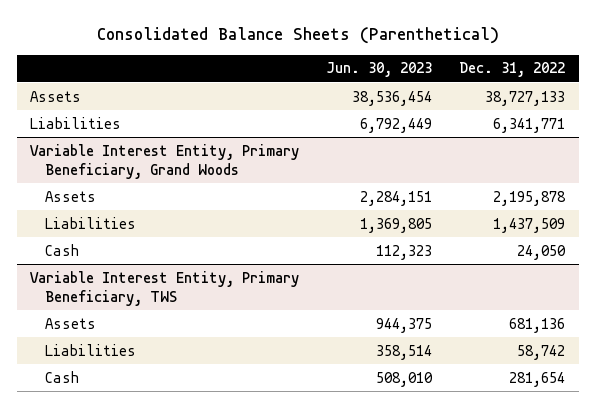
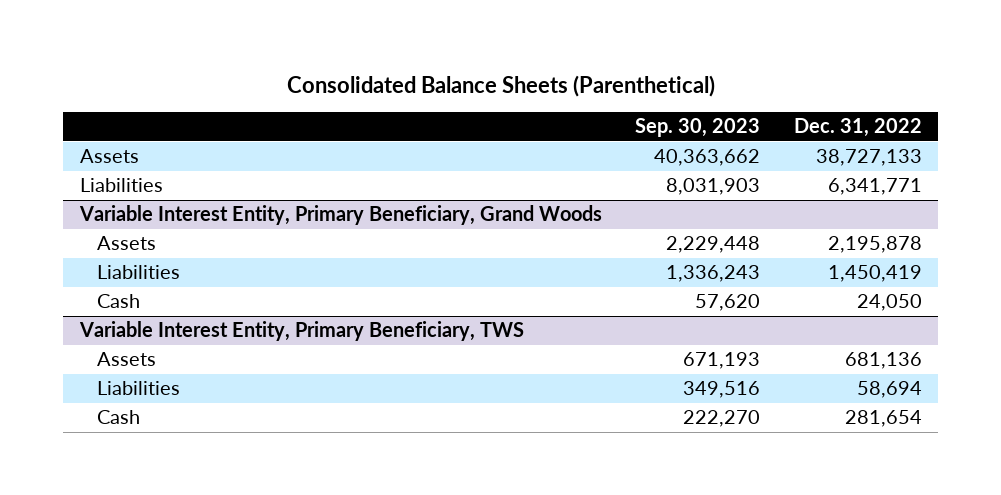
- | Jun. 30, 2023 | Dec. 31, 2022
+ | Sep. 30, 2023 | Dec. 31, 2022
@ Variable Interest Entity, Primary Beneficiary, Grand Woods
- Liabilities | 1,369,805 | 1,437,509
+ Liabilities | 1,336,243 | 1,450,419
@ Variable Interest Entity, Primary Beneficiary, TWS
- Liabilities | 358,514 | 58,742
+ Liabilities | 349,516 | 58,694

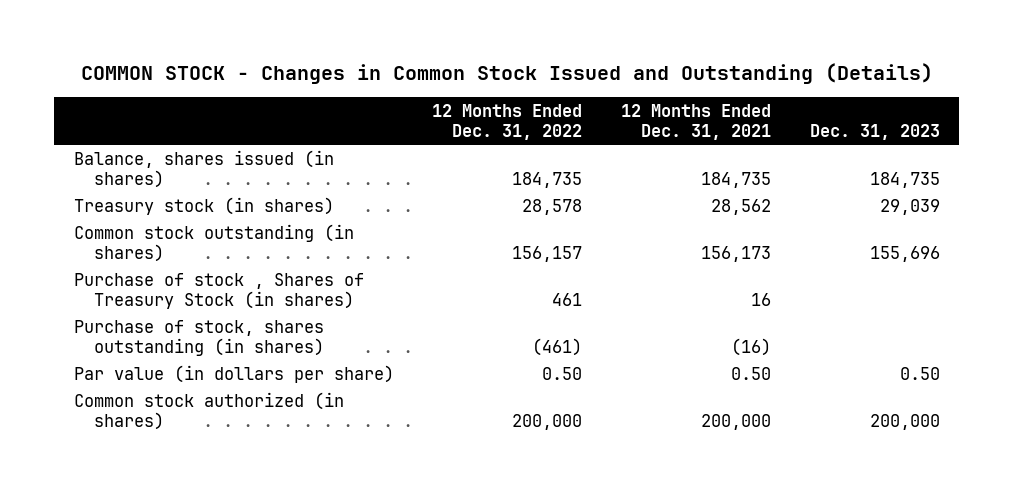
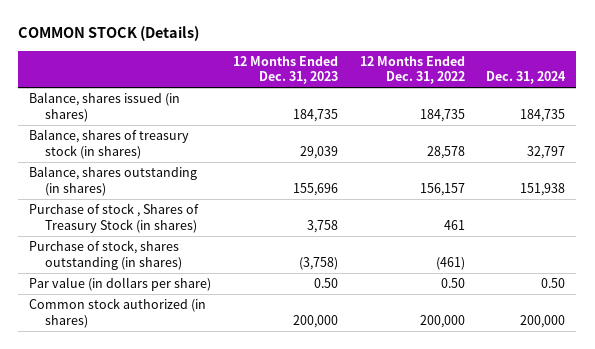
- COMMON STOCK - Changes in Common Stock Issued and Outstanding (Details)
+ COMMON STOCK (Details)
- | 12 Months Ended Dec. 31, 2022 | 12 Months Ended Dec. 31, 2021 | Dec. 31, 2023
+ | 12 Months Ended Dec. 31, 2023 | 12 Months Ended Dec. 31, 2022 | Dec. 31, 2024
- Treasury stock (in shares) | 28,578 | 28,562 | 29,039
- Common stock outstanding (in shares) | 156,157 | 156,173 | 155,696
+ Balance, shares of treasury stock (in shares) | 29,039 | 28,578 | 32,797
+ Balance, shares outstanding (in shares) | 155,696 | 156,157 | 151,938

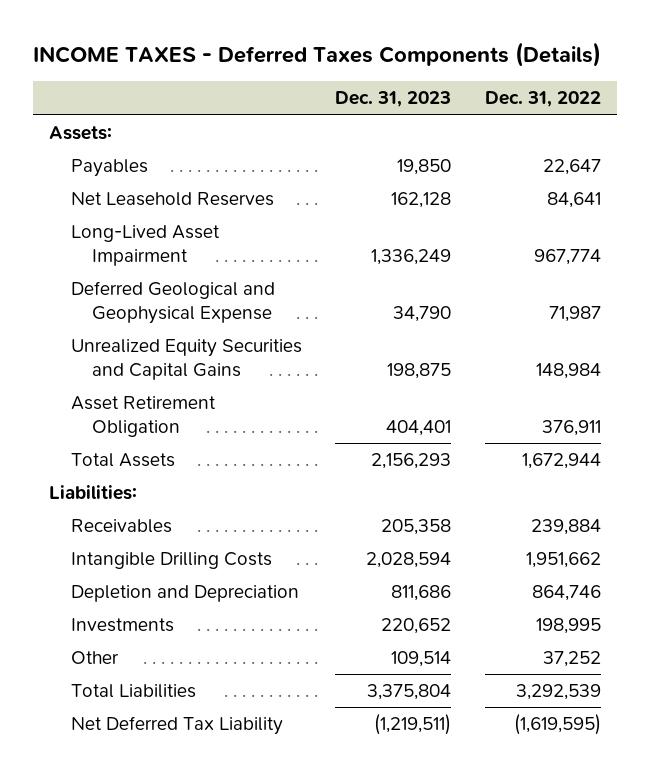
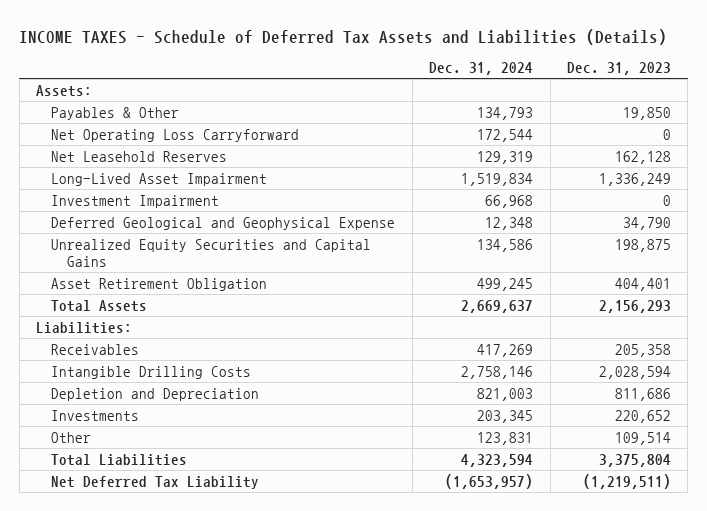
- INCOME TAXES - Deferred Taxes Components (Details)
+ INCOME TAXES - Schedule of Deferred Tax Assets and Liabilities (Details)
- | Dec. 31, 2023 | Dec. 31, 2022
+ | Dec. 31, 2024 | Dec. 31, 2023
- Payables | 19,850 | 22,647
+ Payables & Other | 134,793 | 19,850
+ Net Operating Loss Carryforward | 172,544 | 0
+ Investment Impairment | 66,968 | 0

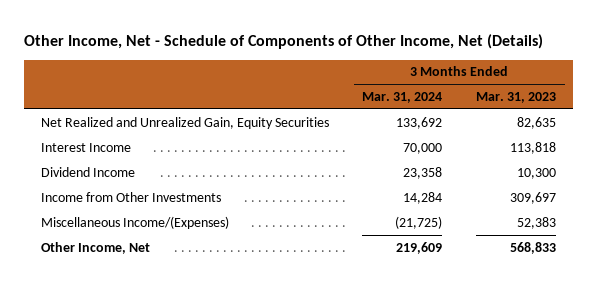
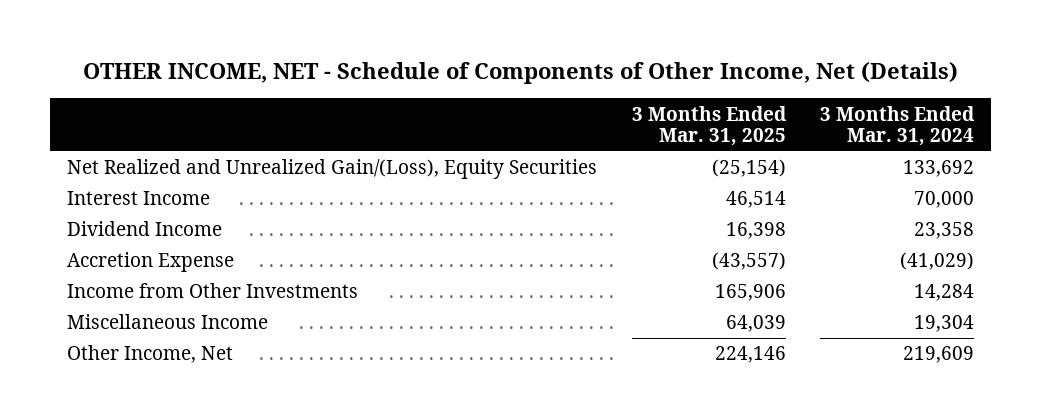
- Other Income, Net - Schedule of Components of Other Income, Net (Details)
+ OTHER INCOME, NET - Schedule of Components of Other Income, Net (Details)
- | 3 Months Ended Mar. 31, 2024 | 3 Months Ended Mar. 31, 2023
+ | 3 Months Ended Mar. 31, 2025 | 3 Months Ended Mar. 31, 2024
- Net Realized and Unrealized Gain, Equity Securities | 133,692 | 82,635
+ Net Realized and Unrealized Gain/(Loss), Equity Securities | (25,154) | 133,692
+ Accretion Expense | (43,557) | (41,029)
- Miscellaneous Income/(Expenses) | (21,725) | 52,383
+ Miscellaneous Income | 64,039 | 19,304

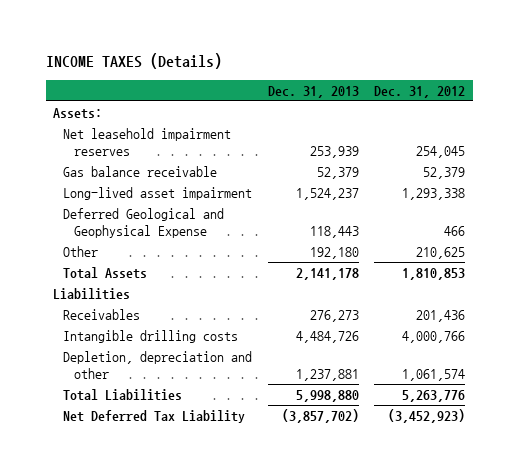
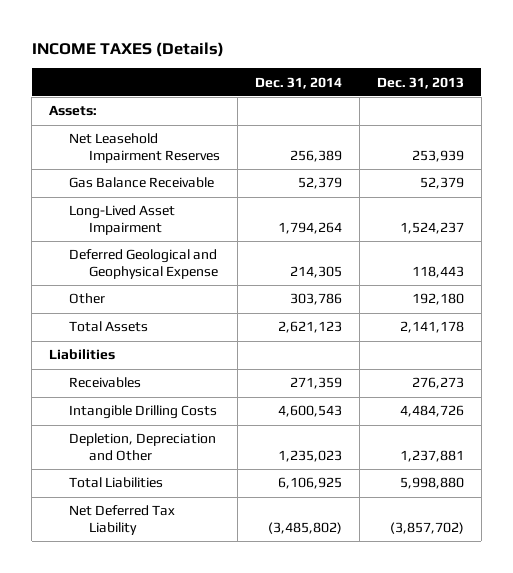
- | Dec. 31, 2013 | Dec. 31, 2012
+ | Dec. 31, 2014 | Dec. 31, 2013
- Net leasehold impairment reserves | 253,939 | 254,045
- Gas balance receivable | 52,379 | 52,379
- Long-lived asset impairment | 1,524,237 | 1,293,338
+ Net Leasehold Impairment Reserves | 256,389 | 253,939
+ Gas Balance Receivable | 52,379 | 52,379
+ Long-Lived Asset Impairment | 1,794,264 | 1,524,237
- Intangible drilling costs | 4,484,726 | 4,000,766
- Depletion, depreciation and other | 1,237,881 | 1,061,574
+ Intangible Drilling Costs | 4,600,543 | 4,484,726
+ Depletion, Depreciation and Other | 1,235,023 | 1,237,881

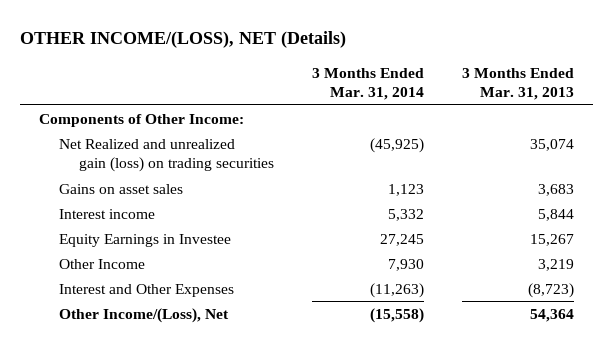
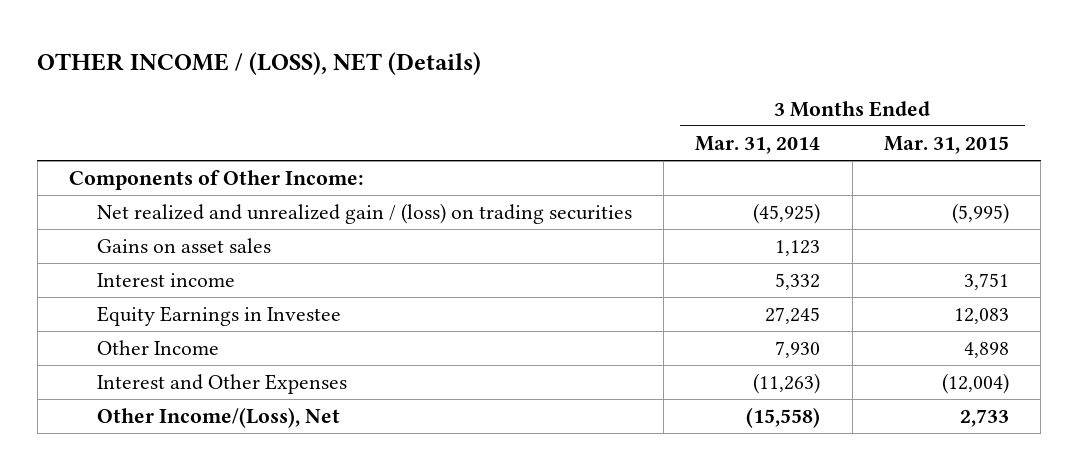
- OTHER INCOME/(LOSS), NET (Details)
+ OTHER INCOME / (LOSS), NET (Details)
- | 3 Months Ended Mar. 31, 2014 | 3 Months Ended Mar. 31, 2013
+ | 3 Months Ended Mar. 31, 2014 | 3 Months Ended Mar. 31, 2015
- Net Realized and unrealized gain (loss) on trading securities | (45,925) | 35,074
+ Net realized and unrealized gain / (loss) on trading securities | (45,925) | (5,995)

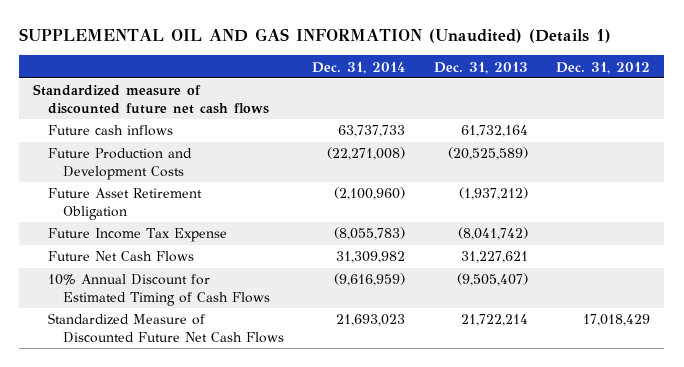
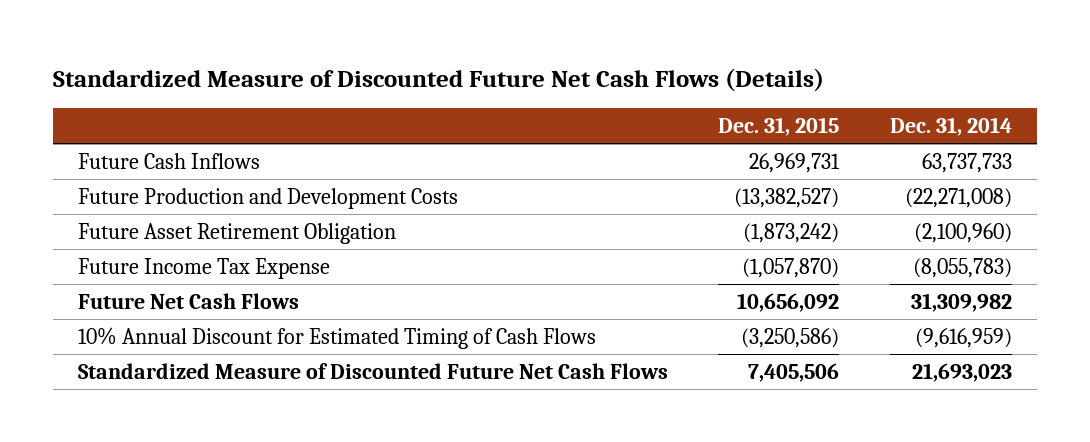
- SUPPLEMENTAL OIL AND GAS INFORMATION (Unaudited) (Details 1)
+ Standardized Measure of Discounted Future Net Cash Flows (Details)
- | Dec. 31, 2014 | Dec. 31, 2013 | Dec. 31, 2012
+ | Dec. 31, 2015 | Dec. 31, 2014
- Standardized measure of discounted future net cash flows
- Future cash inflows | 63,737,733 | 61,732,164 |
+ Future Cash Inflows | 26,969,731 | 63,737,733

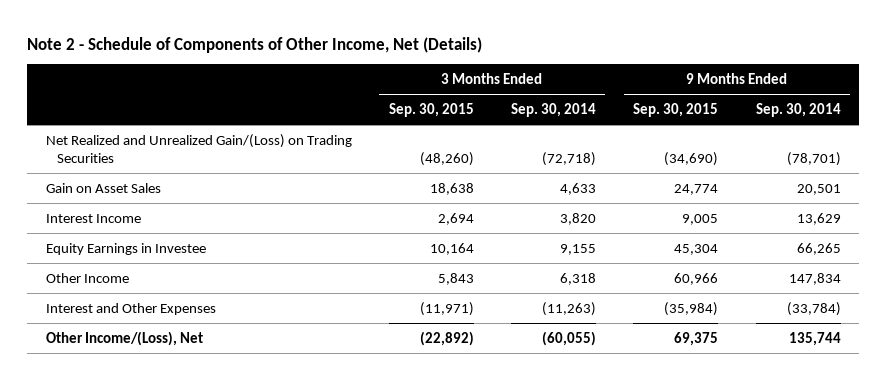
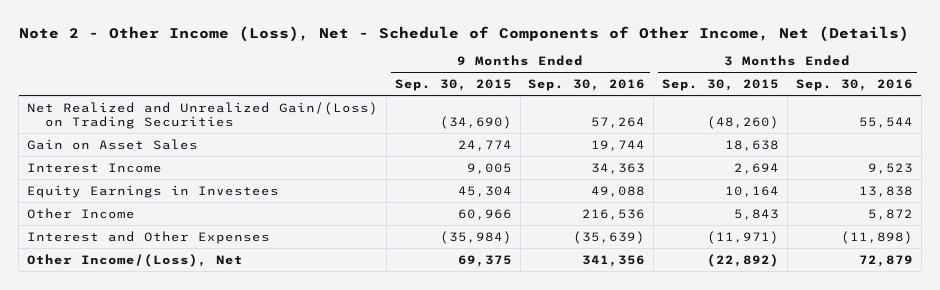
- Note 2 - Schedule of Components of Other Income, Net (Details)
+ Note 2 - Other Income (Loss), Net - Schedule of Components of Other Income, Net (Details)
- | 3 Months Ended Sep. 30, 2015 | 3 Months Ended Sep. 30, 2014 | 9 Months Ended Sep. 30, 2015 | 9 Months Ended Sep. 30, 2014
+ | 9 Months Ended Sep. 30, 2015 | 9 Months Ended Sep. 30, 2016 | 3 Months Ended Sep. 30, 2015 | 3 Months Ended Sep. 30, 2016
- Equity Earnings in Investee | 10,164 | 9,155 | 45,304 | 66,265
+ Equity Earnings in Investees | 45,304 | 49,088 | 10,164 | 13,838

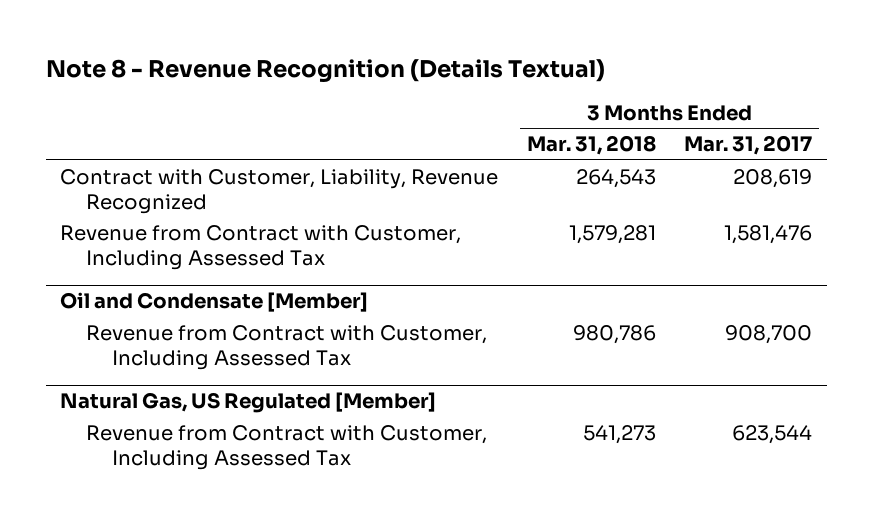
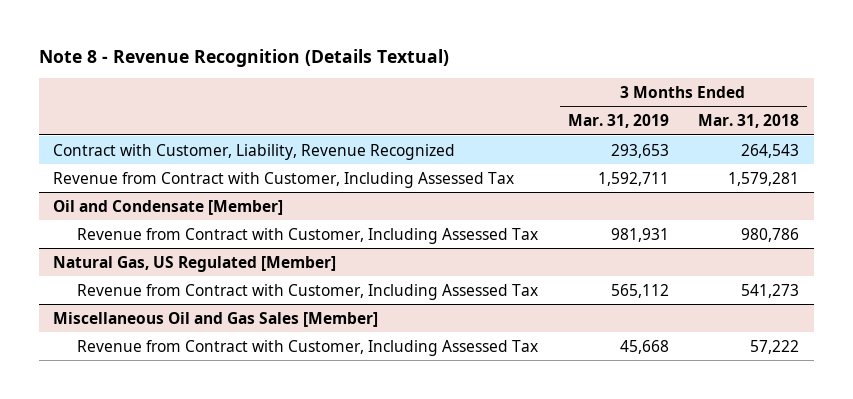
- | 3 Months Ended Mar. 31, 2018 | 3 Months Ended Mar. 31, 2017
+ | 3 Months Ended Mar. 31, 2019 | 3 Months Ended Mar. 31, 2018
+ Miscellaneous Oil and Gas Sales [Member]
+ Revenue from Contract with Customer, Including Assessed Tax | 45,668 | 57,222

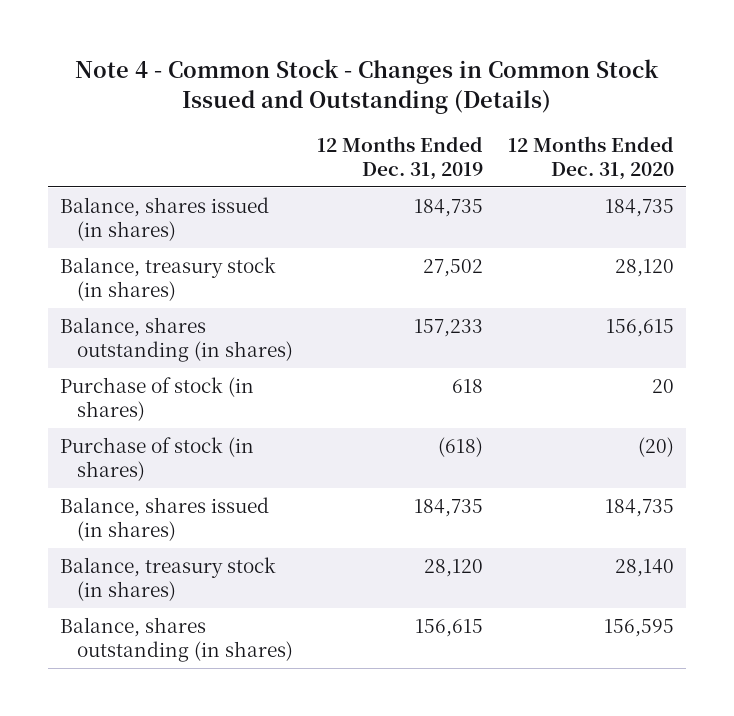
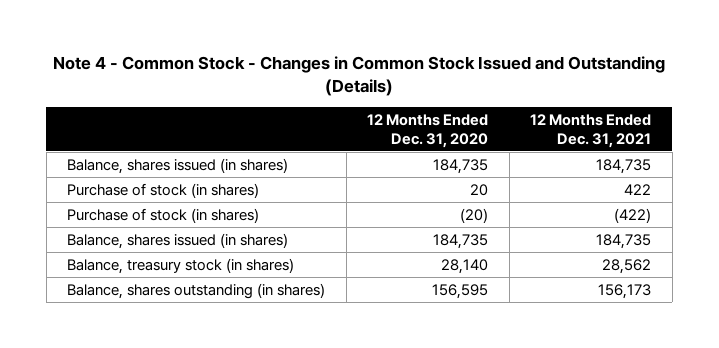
- | 12 Months Ended Dec. 31, 2019 | 12 Months Ended Dec. 31, 2020
+ | 12 Months Ended Dec. 31, 2020 | 12 Months Ended Dec. 31, 2021
- Balance, treasury stock (in shares) | 27,502 | 28,120
- Balance, shares outstanding (in shares) | 157,233 | 156,615

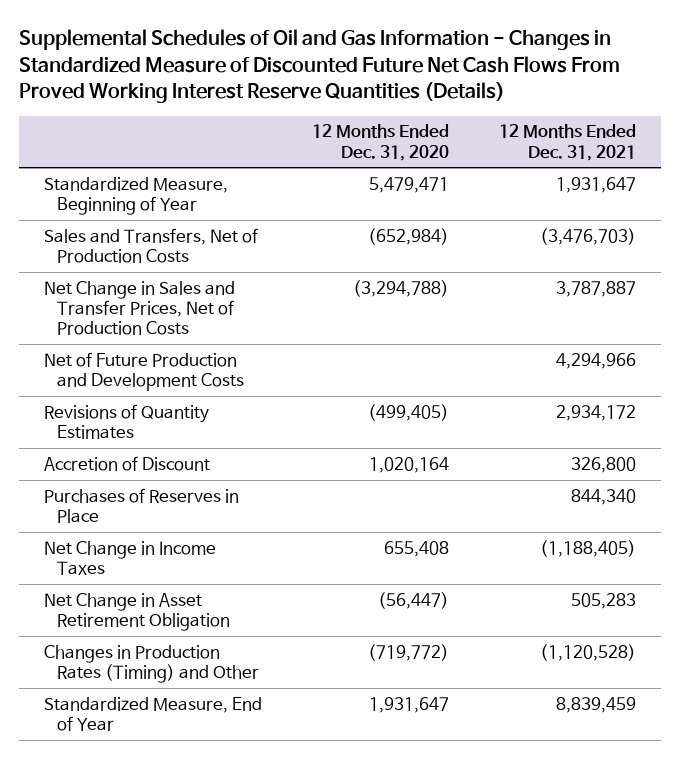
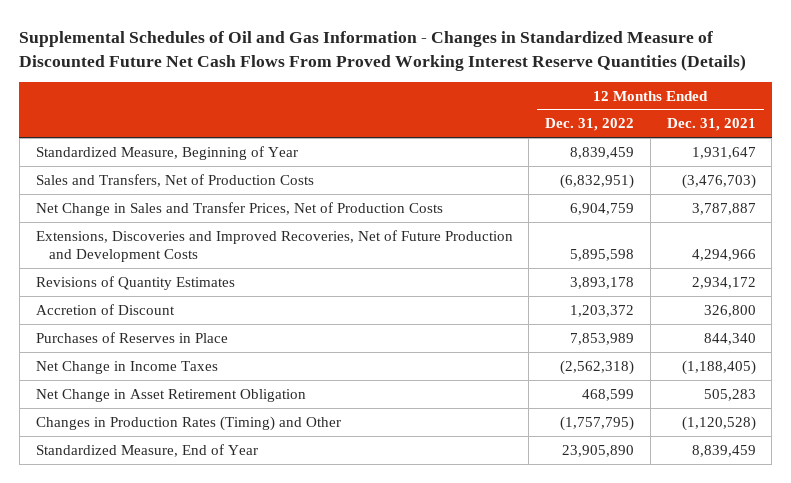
- | 12 Months Ended Dec. 31, 2020 | 12 Months Ended Dec. 31, 2021
+ | 12 Months Ended Dec. 31, 2022 | 12 Months Ended Dec. 31, 2021
- Net of Future Production and Development Costs | | 4,294,966
+ Extensions, Discoveries and Improved Recoveries, Net of Future Production and Development Costs | 5,895,598 | 4,294,966

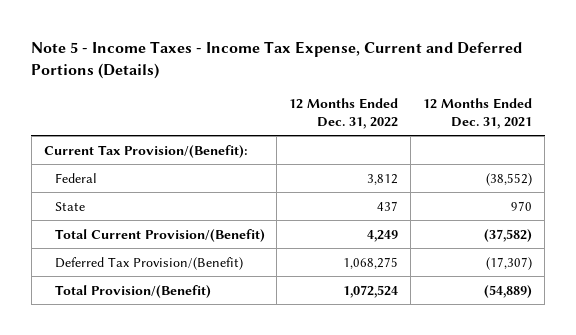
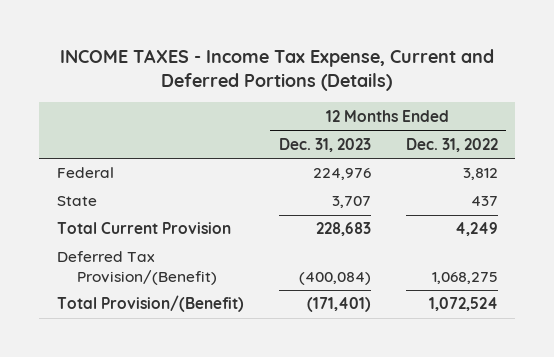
- Note 5 - Income Taxes - Income Tax Expense, Current and Deferred Portions (Details)
+ INCOME TAXES - Income Tax Expense, Current and Deferred Portions (Details)
- | 12 Months Ended Dec. 31, 2022 | 12 Months Ended Dec. 31, 2021
+ | 12 Months Ended Dec. 31, 2023 | 12 Months Ended Dec. 31, 2022
- Current Tax Provision/(Benefit):
- Total Current Provision/(Benefit) | 4,249 | (37,582)
+ Total Current Provision | 228,683 | 4,249

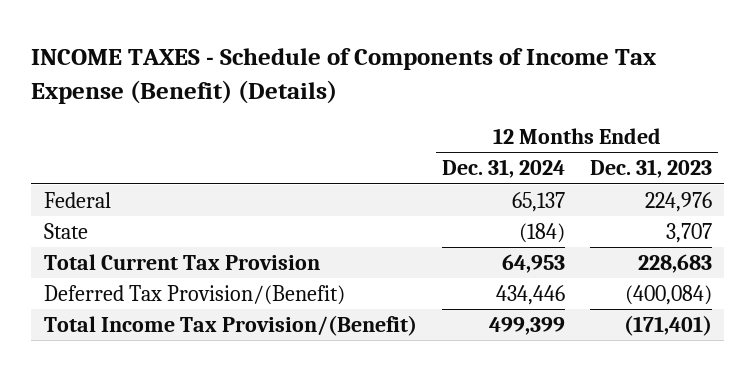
- INCOME TAXES - Income Tax Expense, Current and Deferred Portions (Details)
+ INCOME TAXES - Schedule of Components of Income Tax Expense (Benefit) (Details)
- | 12 Months Ended Dec. 31, 2023 | 12 Months Ended Dec. 31, 2022
+ | 12 Months Ended Dec. 31, 2024 | 12 Months Ended Dec. 31, 2023
- Total Current Provision | 228,683 | 4,249
+ Total Current Tax Provision | 64,953 | 228,683
- Total Provision/(Benefit) | (171,401) | 1,072,524
+ Total Income Tax Provision/(Benefit) | 499,399 | (171,401)

